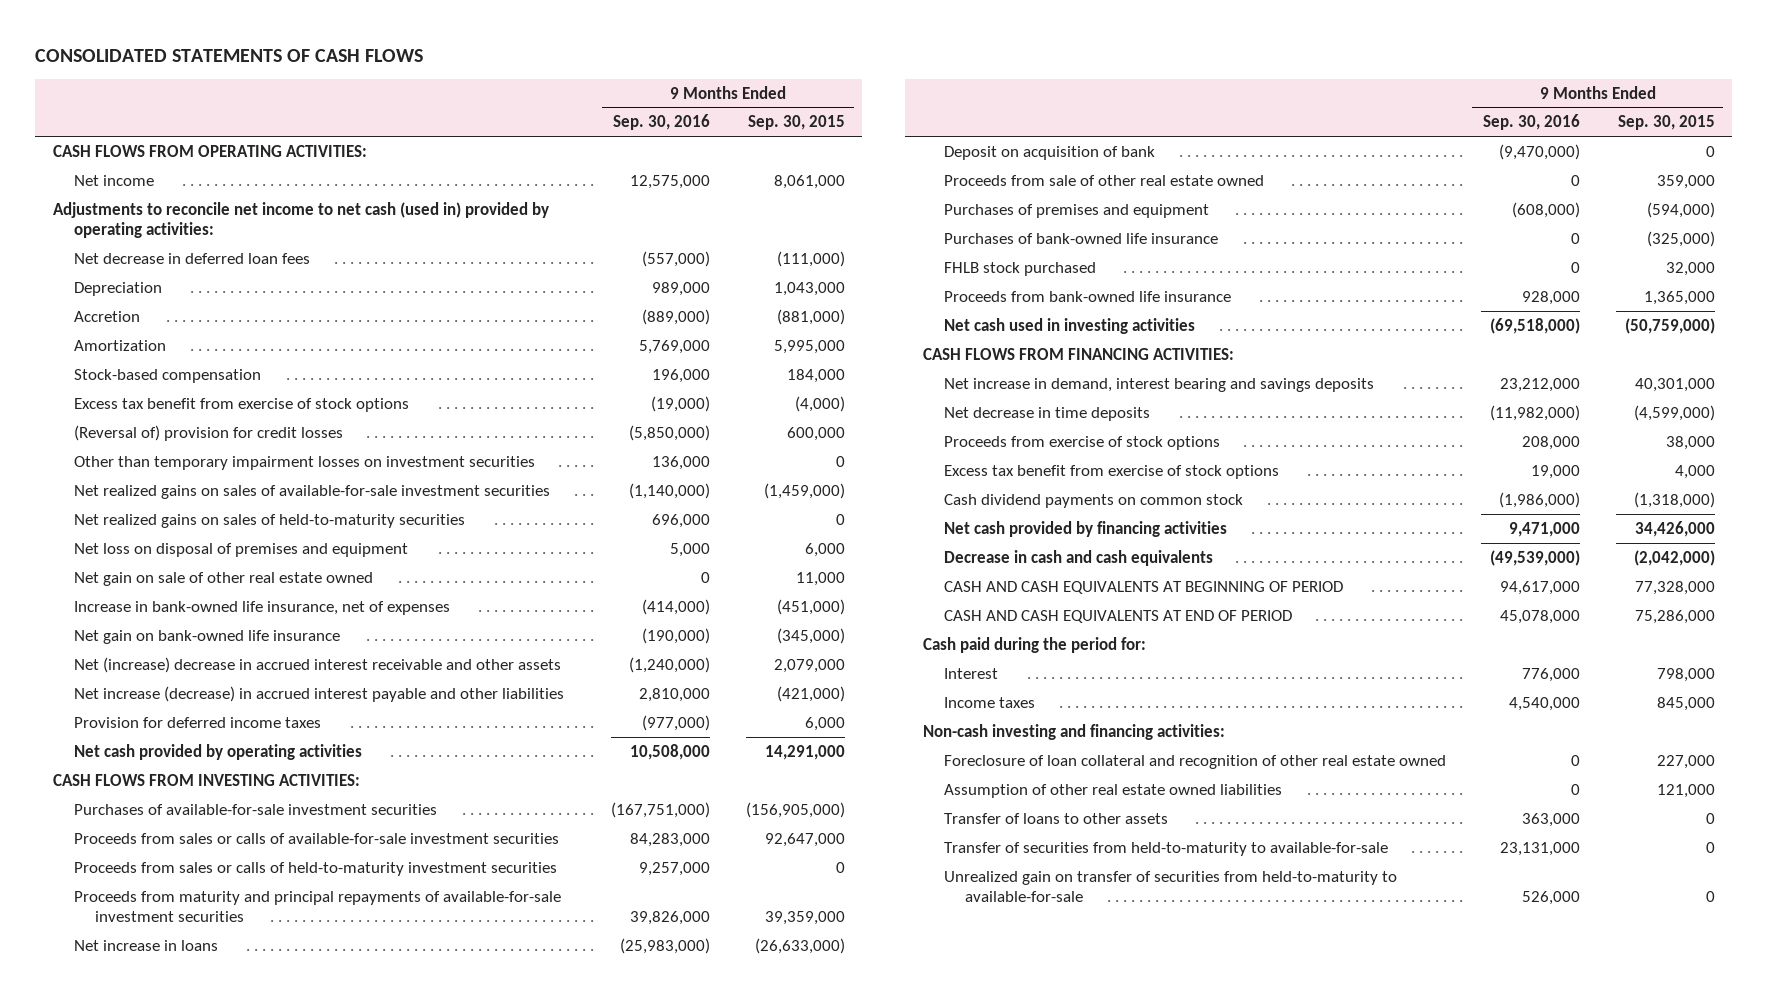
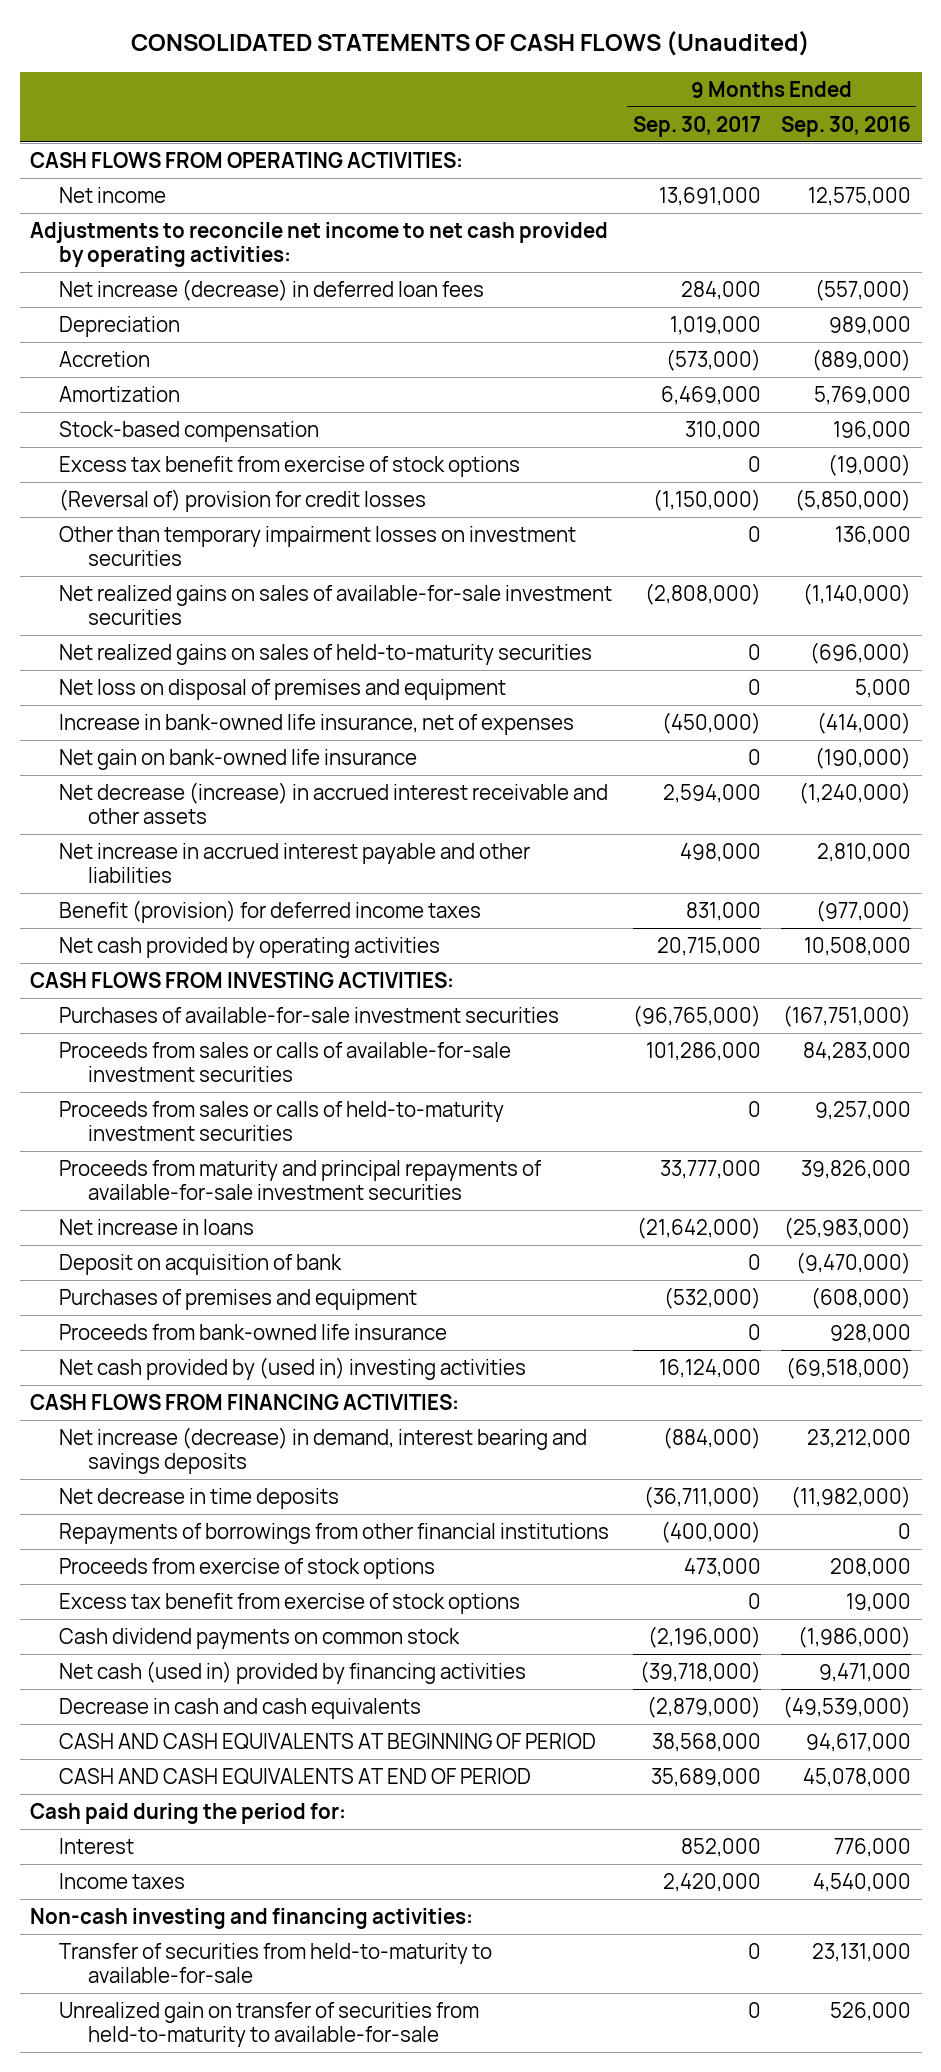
- CONSOLIDATED STATEMENTS OF CASH FLOWS
+ CONSOLIDATED STATEMENTS OF CASH FLOWS (Unaudited)
- | 9 Months Ended Sep. 30, 2016 | 9 Months Ended Sep. 30, 2015
+ | 9 Months Ended Sep. 30, 2017 | 9 Months Ended Sep. 30, 2016
- Adjustments to reconcile net income to net cash (used in) provided by operating activities:
- Net decrease in deferred loan fees | (557,000) | (111,000)
+ Adjustments to reconcile net income to net cash provided by operating activities:
+ Net increase (decrease) in deferred loan fees | 284,000 | (557,000)
- Net realized gains on sales of held-to-maturity securities | 696,000 | 0
+ Net realized gains on sales of held-to-maturity securities | 0 | (696,000)
- Net gain on sale of other real estate owned | 0 | 11,000
- Net (increase) decrease in accrued interest receivable and other assets | (1,240,000) | 2,079,000
- Net increase (decrease) in accrued interest payable and other liabilities | 2,810,000 | (421,000)
- Provision for deferred income taxes | (977,000) | 6,000
+ Net decrease (increase) in accrued interest receivable and other assets | 2,594,000 | (1,240,000)
+ Net increase in accrued interest payable and other liabilities | 498,000 | 2,810,000
+ Benefit (provision) for deferred income taxes | 831,000 | (977,000)
- Proceeds from sale of other real estate owned | 0 | 359,000
- Purchases of bank-owned life insurance | 0 | (325,000)
- FHLB stock purchased | 0 | 32,000
- Net cash used in investing activities | (69,518,000) | (50,759,000)
+ Net cash provided by (used in) investing activities | 16,124,000 | (69,518,000)
- Net increase in demand, interest bearing and savings deposits | 23,212,000 | 40,301,000
+ Net increase (decrease) in demand, interest bearing and savings deposits | (884,000) | 23,212,000
+ Repayments of borrowings from other financial institutions | (400,000) | 0
- Net cash provided by financing activities | 9,471,000 | 34,426,000
+ Net cash (used in) provided by financing activities | (39,718,000) | 9,471,000
- Foreclosure of loan collateral and recognition of other real estate owned | 0 | 227,000
- Assumption of other real estate owned liabilities | 0 | 121,000
- Transfer of loans to other assets | 363,000 | 0

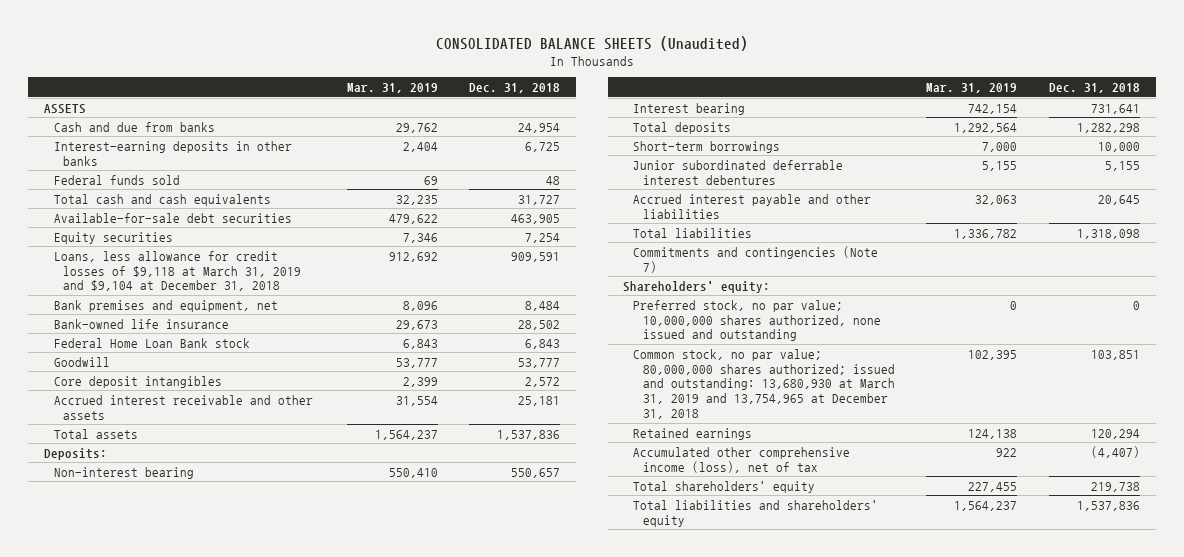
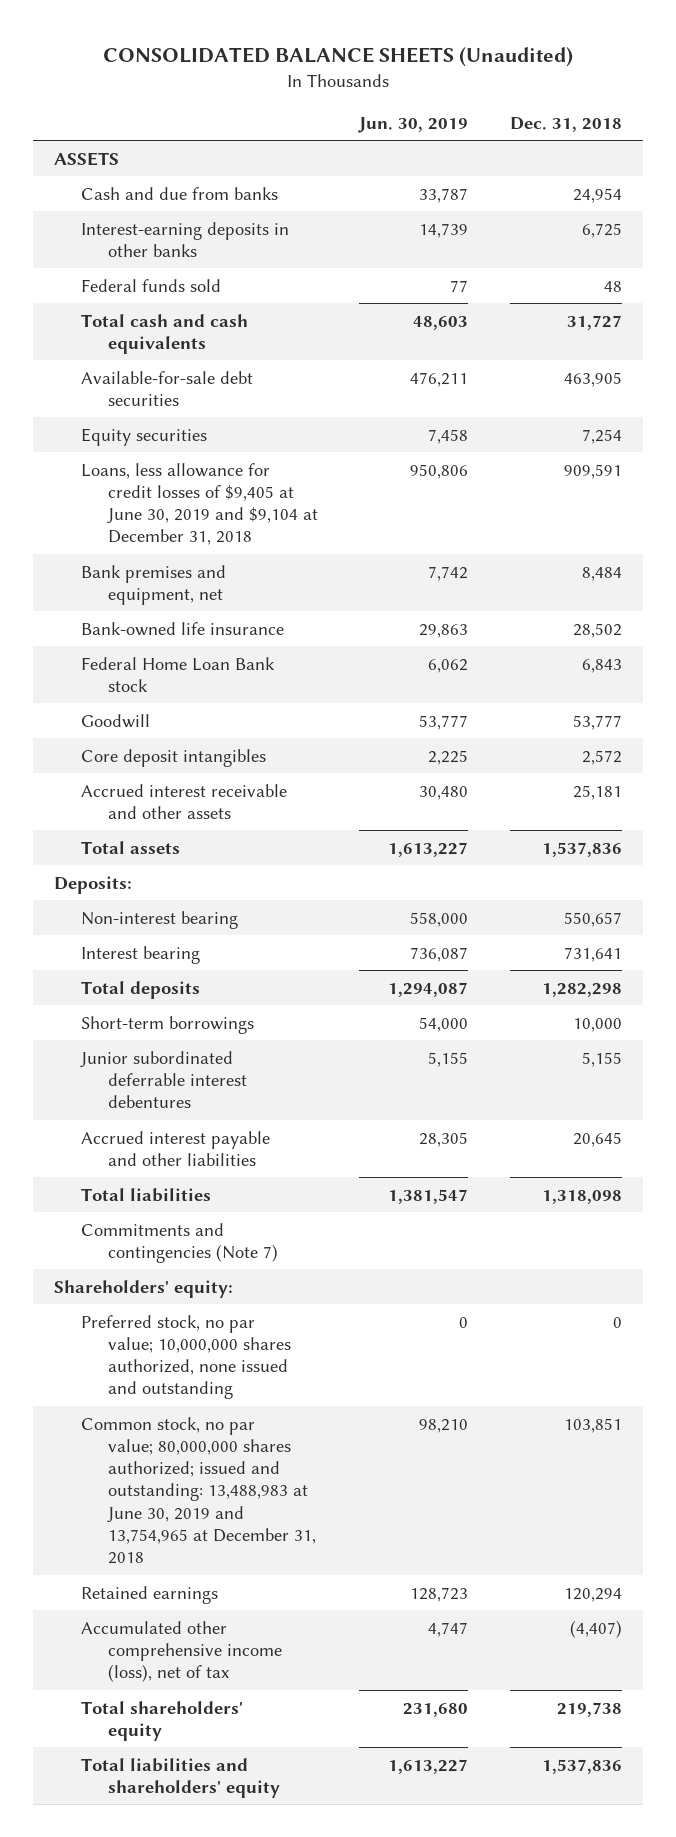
- | Mar. 31, 2019 | Dec. 31, 2018
+ | Jun. 30, 2019 | Dec. 31, 2018
- Loans, less allowance for credit losses of $9,118 at March 31, 2019 and $9,104 at December 31, 2018 | 912,692 | 909,591
+ Loans, less allowance for credit losses of $9,405 at June 30, 2019 and $9,104 at December 31, 2018 | 950,806 | 909,591
- Common stock, no par value; 80,000,000 shares authorized; issued and outstanding: 13,680,930 at March 31, 2019 and 13,754,965 at December 31, 2018 | 102,395 | 103,851
+ Common stock, no par value; 80,000,000 shares authorized; issued and outstanding: 13,488,983 at June 30, 2019 and 13,754,965 at December 31, 2018 | 98,210 | 103,851

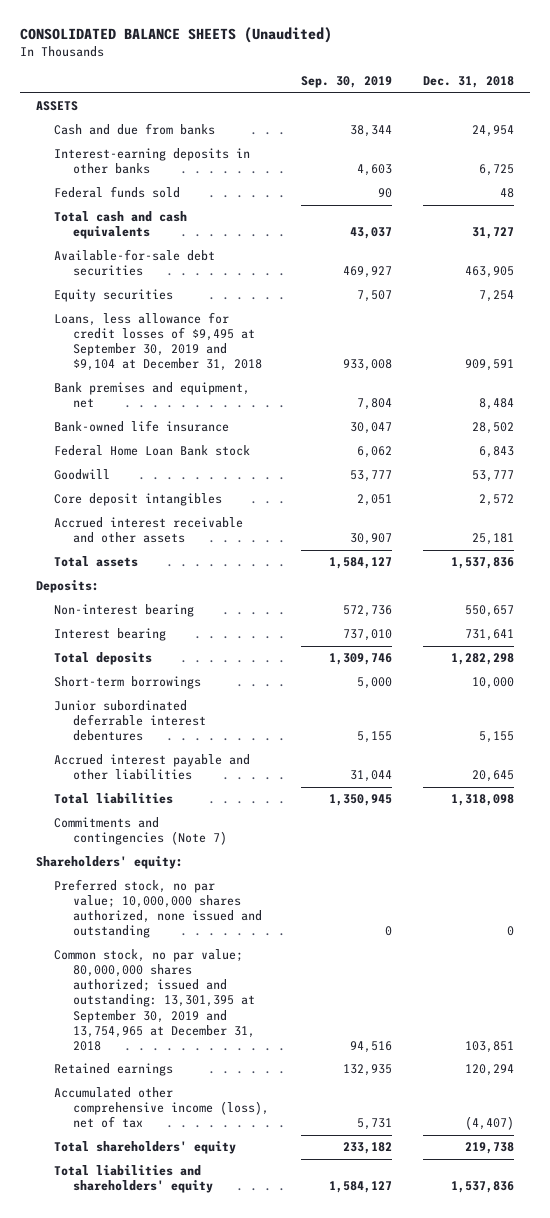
- | Jun. 30, 2019 | Dec. 31, 2018
+ | Sep. 30, 2019 | Dec. 31, 2018
- Loans, less allowance for credit losses of $9,405 at June 30, 2019 and $9,104 at December 31, 2018 | 950,806 | 909,591
+ Loans, less allowance for credit losses of $9,495 at September 30, 2019 and $9,104 at December 31, 2018 | 933,008 | 909,591
- Common stock, no par value; 80,000,000 shares authorized; issued and outstanding: 13,488,983 at June 30, 2019 and 13,754,965 at December 31, 2018 | 98,210 | 103,851
+ Common stock, no par value; 80,000,000 shares authorized; issued and outstanding: 13,301,395 at September 30, 2019 and 13,754,965 at December 31, 2018 | 94,516 | 103,851

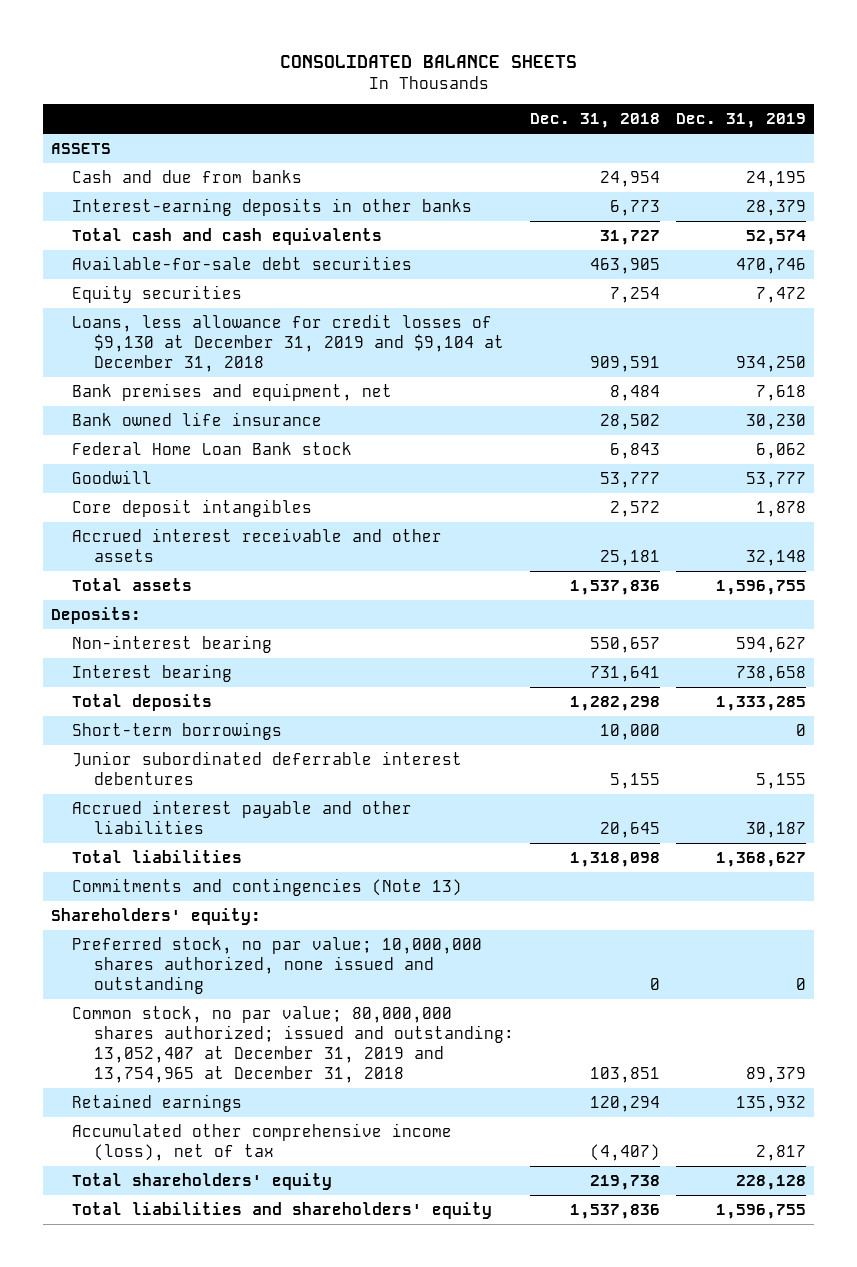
- CONSOLIDATED BALANCE SHEETS (Unaudited)
+ CONSOLIDATED BALANCE SHEETS
- | Sep. 30, 2019 | Dec. 31, 2018
+ | Dec. 31, 2018 | Dec. 31, 2019
- Interest-earning deposits in other banks | 4,603 | 6,725
- Federal funds sold | 90 | 48
+ Interest-earning deposits in other banks | 6,773 | 28,379
- Loans, less allowance for credit losses of $9,495 at September 30, 2019 and $9,104 at December 31, 2018 | 933,008 | 909,591
+ Loans, less allowance for credit losses of $9,130 at December 31, 2019 and $9,104 at December 31, 2018 | 909,591 | 934,250
- Bank-owned life insurance | 30,047 | 28,502
+ Bank owned life insurance | 28,502 | 30,230
- Commitments and contingencies (Note 7)
+ Commitments and contingencies (Note 13)
- Common stock, no par value; 80,000,000 shares authorized; issued and outstanding: 13,301,395 at September 30, 2019 and 13,754,965 at December 31, 2018 | 94,516 | 103,851
+ Common stock, no par value; 80,000,000 shares authorized; issued and outstanding: 13,052,407 at December 31, 2019 and 13,754,965 at December 31, 2018 | 103,851 | 89,379

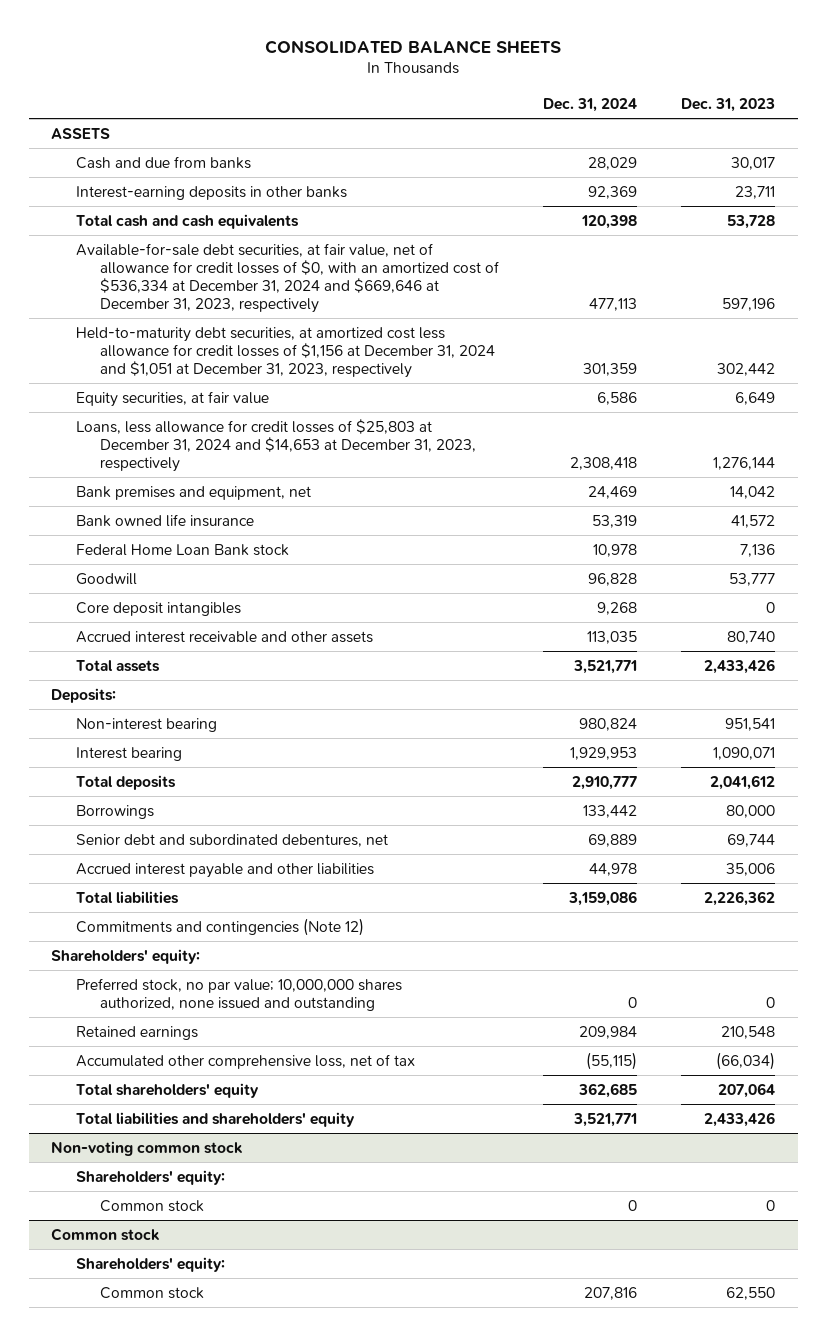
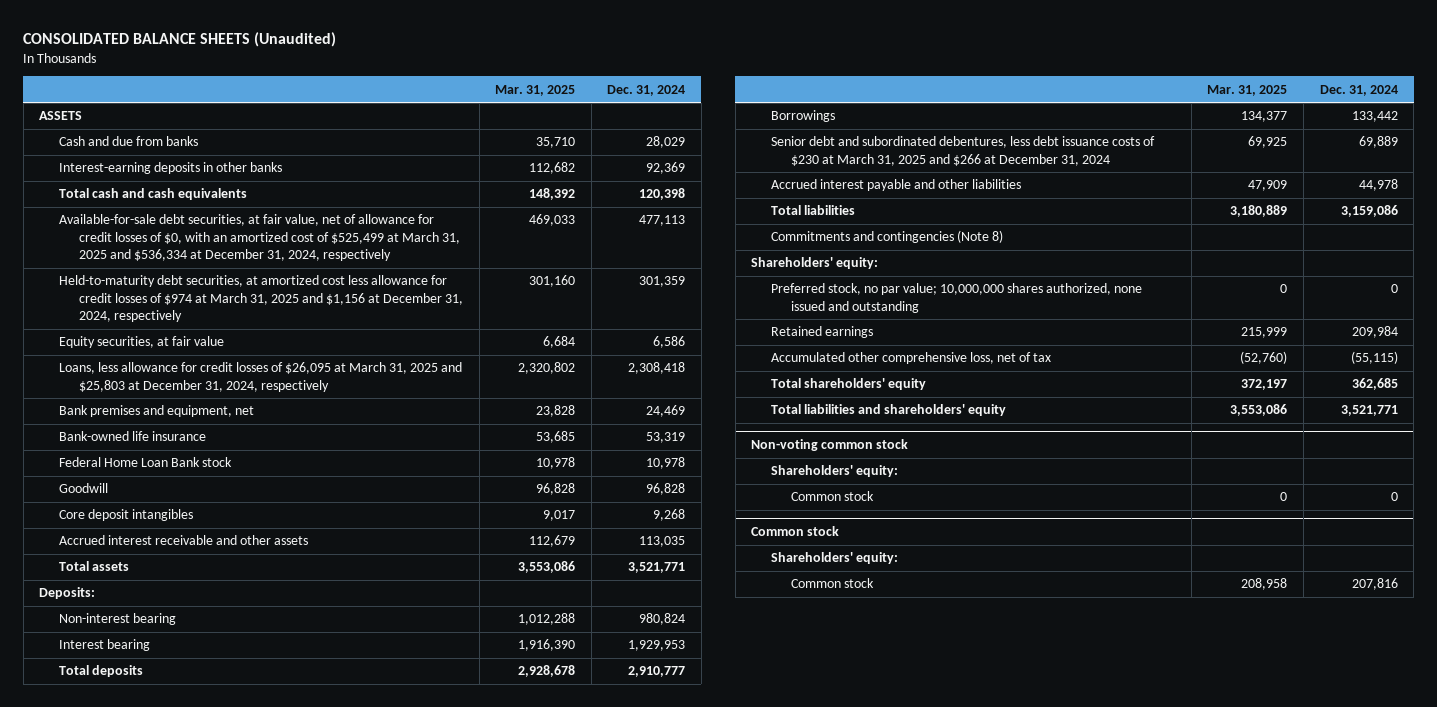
- CONSOLIDATED BALANCE SHEETS
+ CONSOLIDATED BALANCE SHEETS (Unaudited)
- | Dec. 31, 2024 | Dec. 31, 2023
+ | Mar. 31, 2025 | Dec. 31, 2024
- Available-for-sale debt securities, at fair value, net of allowance for credit losses of $0, with an amortized cost of $536,334 at December 31, 2024 and $669,646 at December 31, 2023, respectively | 477,113 | 597,196
- Held-to-maturity debt securities, at amortized cost less allowance for credit losses of $1,156 at December 31, 2024 and $1,051 at December 31, 2023, respectively | 301,359 | 302,442
+ Available-for-sale debt securities, at fair value, net of allowance for credit losses of $0, with an amortized cost of $525,499 at March 31, 2025 and $536,334 at December 31, 2024, respectively | 469,033 | 477,113
+ Held-to-maturity debt securities, at amortized cost less allowance for credit losses of $974 at March 31, 2025 and $1,156 at December 31, 2024, respectively | 301,160 | 301,359
- Loans, less allowance for credit losses of $25,803 at December 31, 2024 and $14,653 at December 31, 2023, respectively | 2,308,418 | 1,276,144
+ Loans, less allowance for credit losses of $26,095 at March 31, 2025 and $25,803 at December 31, 2024, respectively | 2,320,802 | 2,308,418
- Bank owned life insurance | 53,319 | 41,572
+ Bank-owned life insurance | 53,685 | 53,319
- Senior debt and subordinated debentures, net | 69,889 | 69,744
+ Senior debt and subordinated debentures, less debt issuance costs of $230 at March 31, 2025 and $266 at December 31, 2024 | 69,925 | 69,889
- Commitments and contingencies (Note 12)
+ Commitments and contingencies (Note 8)

